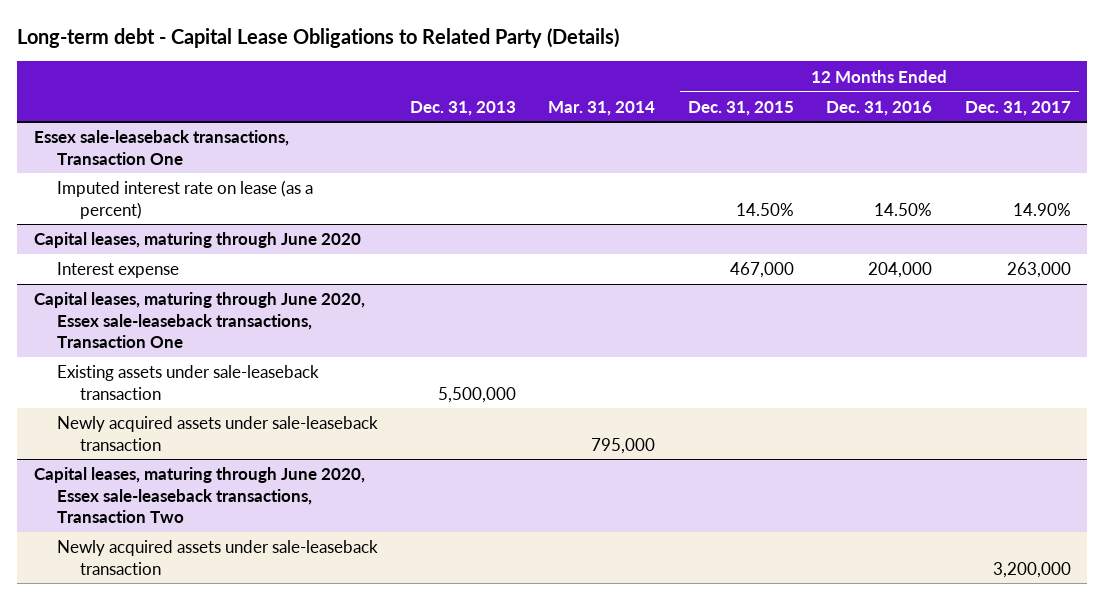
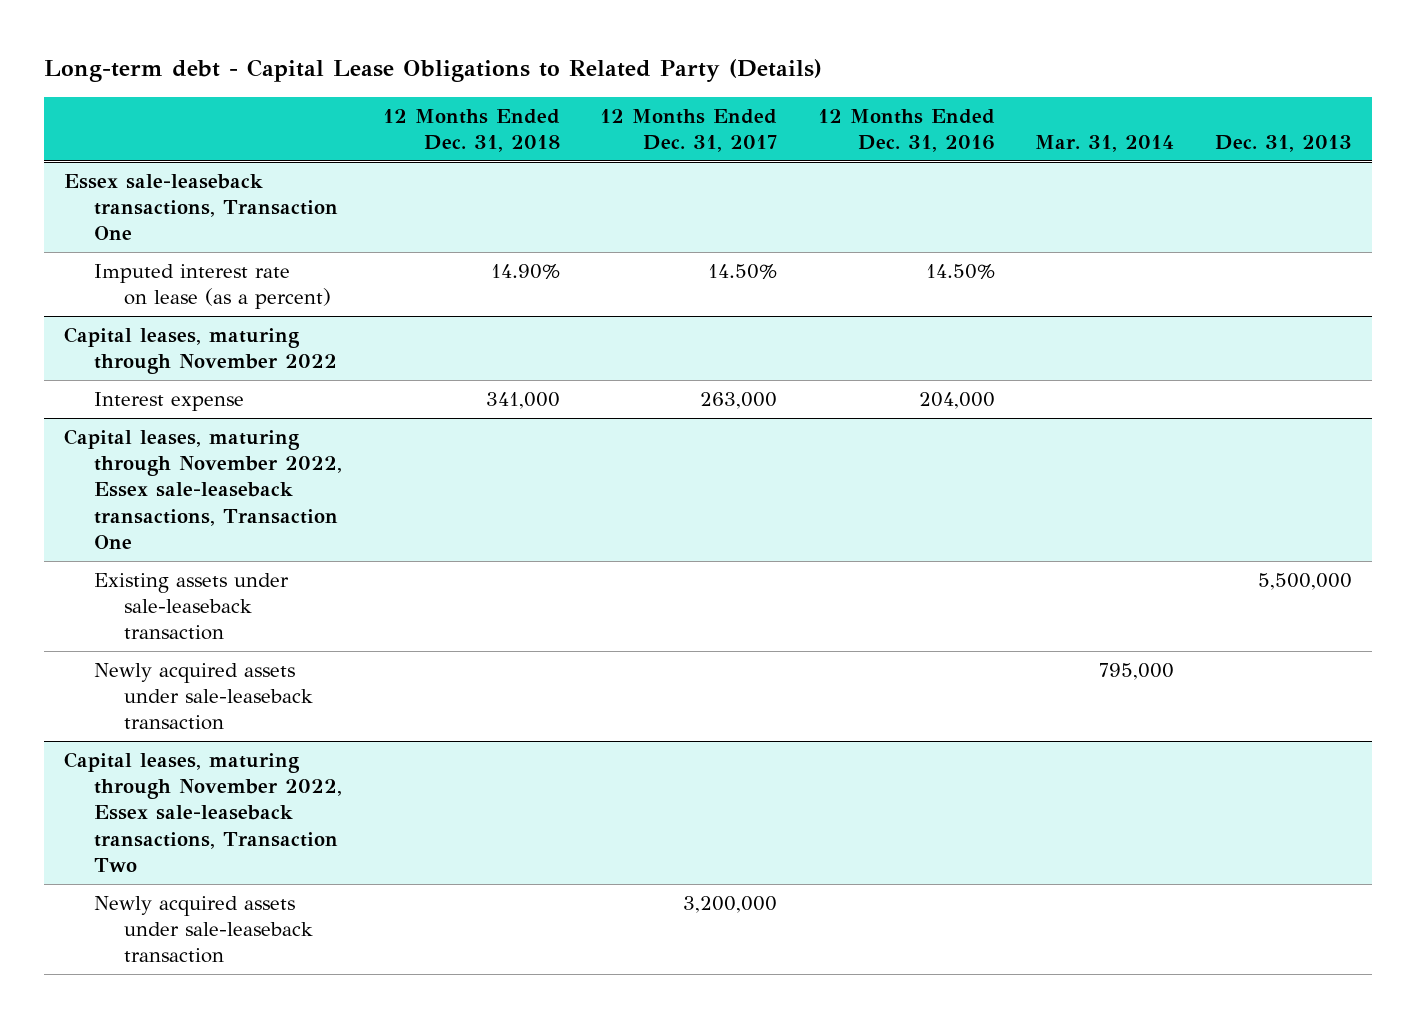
- | Dec. 31, 2013 | Mar. 31, 2014 | 12 Months Ended Dec. 31, 2015 | 12 Months Ended Dec. 31, 2016 | 12 Months Ended Dec. 31, 2017
+ | 12 Months Ended Dec. 31, 2018 | 12 Months Ended Dec. 31, 2017 | 12 Months Ended Dec. 31, 2016 | Mar. 31, 2014 | Dec. 31, 2013
@ Essex sale-leaseback transactions, Transaction One
- Imputed interest rate on lease (as a percent) | | | 14.50% | 14.50% | 14.90%
- Capital leases, maturing through June 2020
@ Essex sale-leaseback transactions, Transaction One
+ Imputed interest rate on lease (as a percent) | 14.90% | 14.50% | 14.50% | |
+ Capital leases, maturing through November 2022
- Capital leases, maturing through June 2020, Essex sale-leaseback transactions, Transaction One
+ Capital leases, maturing through November 2022, Essex sale-leaseback transactions, Transaction One
- Capital leases, maturing through June 2020, Essex sale-leaseback transactions, Transaction Two
+ Capital leases, maturing through November 2022, Essex sale-leaseback transactions, Transaction Two

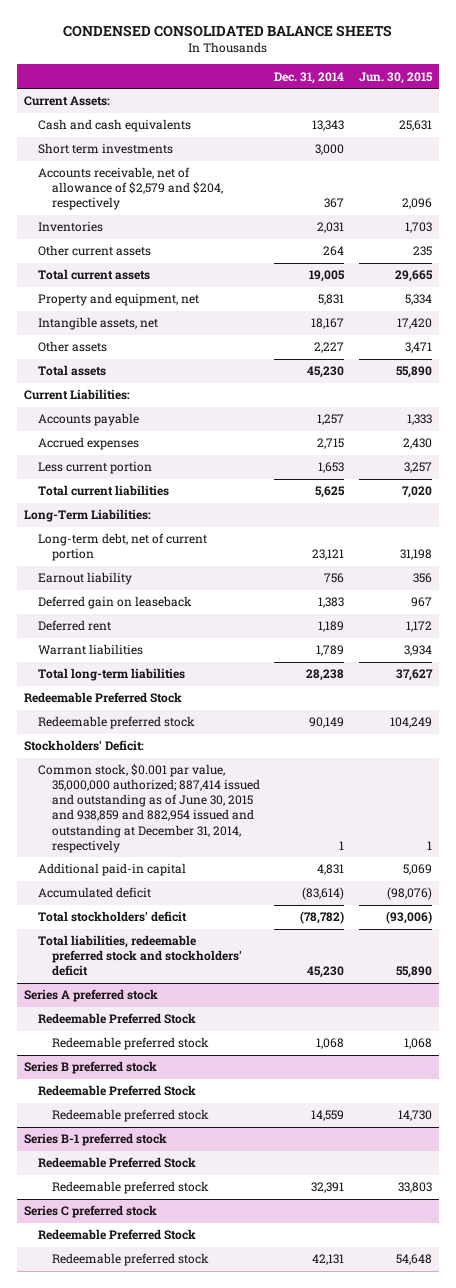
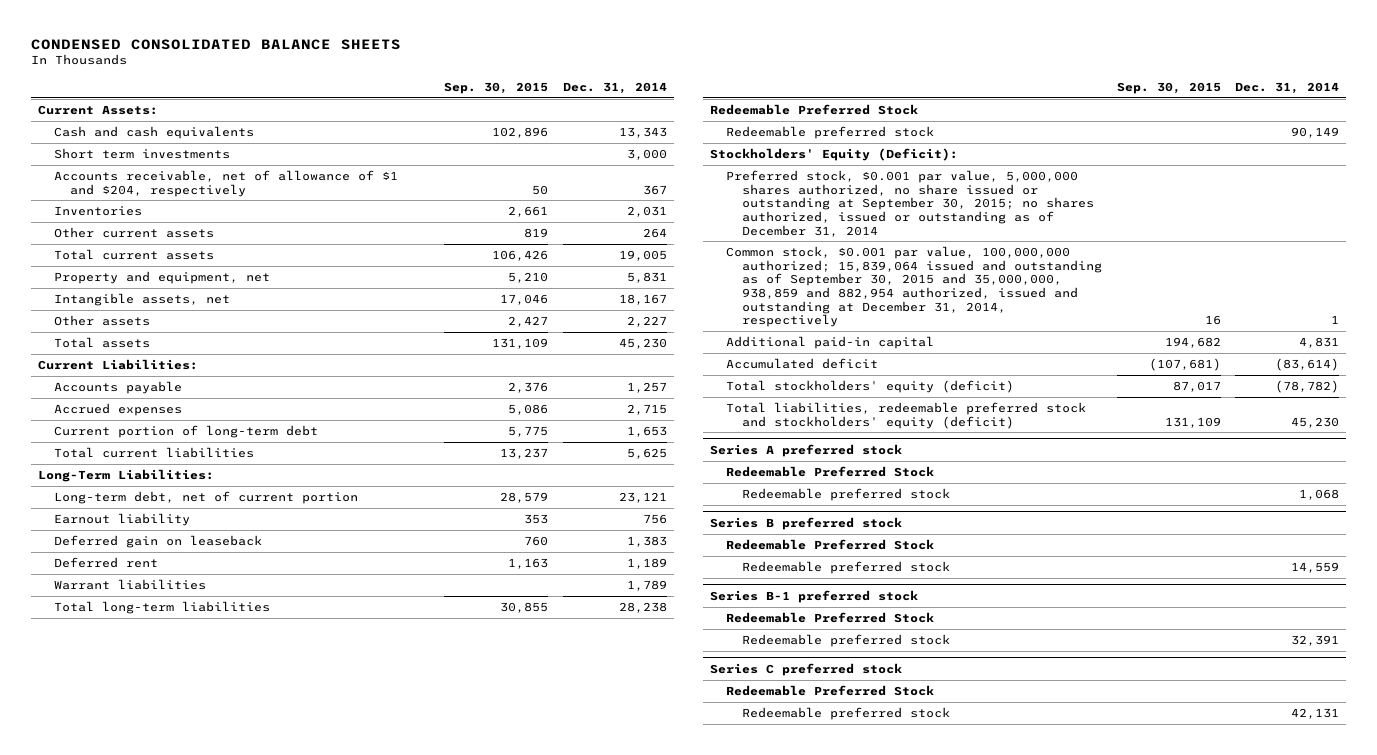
- | Dec. 31, 2014 | Jun. 30, 2015
+ | Sep. 30, 2015 | Dec. 31, 2014
- Accounts receivable, net of allowance of $2,579 and $204, respectively | 367 | 2,096
+ Accounts receivable, net of allowance of $1 and $204, respectively | 50 | 367
- Less current portion | 1,653 | 3,257
+ Current portion of long-term debt | 5,775 | 1,653
- Stockholders' Deficit:
- Common stock, $0.001 par value, 35,000,000 authorized; 887,414 issued and outstanding as of June 30, 2015 and 938,859 and 882,954 issued and outstanding at December 31, 2014, respectively | 1 | 1
+ Stockholders' Equity (Deficit):
+ Preferred stock, $0.001 par value, 5,000,000 shares authorized, no share issued or outstanding at September 30, 2015; no shares authorized, issued or outstanding as of December 31, 2014
+ Common stock, $0.001 par value, 100,000,000 authorized; 15,839,064 issued and outstanding as of September 30, 2015 and 35,000,000, 938,859 and 882,954 authorized, issued and outstanding at December 31, 2014, respectively | 16 | 1
- Total stockholders' deficit | (78,782) | (93,006)
- Total liabilities, redeemable preferred stock and stockholders' deficit | 45,230 | 55,890
+ Total stockholders' equity (deficit) | 87,017 | (78,782)
+ Total liabilities, redeemable preferred stock and stockholders' equity (deficit) | 131,109 | 45,230

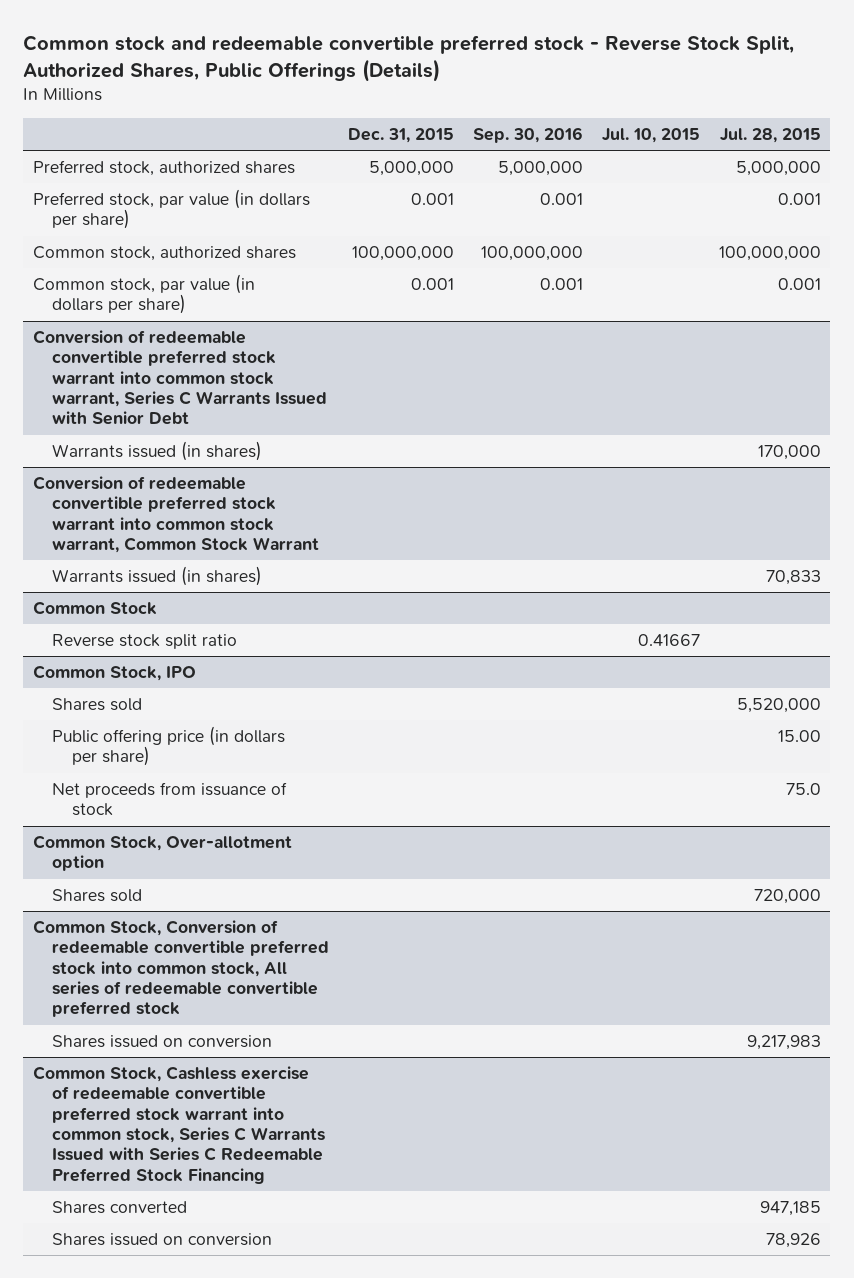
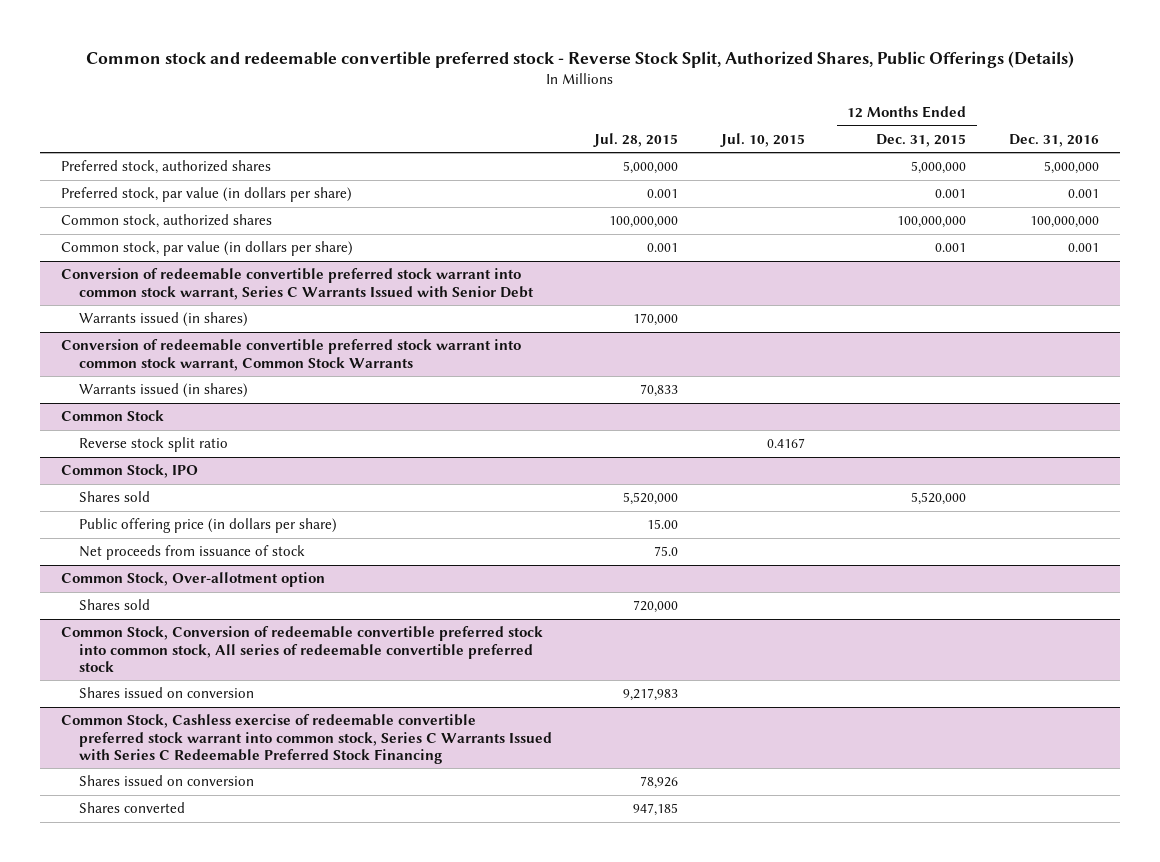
- | Dec. 31, 2015 | Sep. 30, 2016 | Jul. 10, 2015 | Jul. 28, 2015
+ | Jul. 28, 2015 | Jul. 10, 2015 | 12 Months Ended Dec. 31, 2015 | Dec. 31, 2016
- Conversion of redeemable convertible preferred stock warrant into common stock warrant, Common Stock Warrant
+ Conversion of redeemable convertible preferred stock warrant into common stock warrant, Common Stock Warrants
@ Common Stock
- Reverse stock split ratio | | | 0.41667 |
+ Reverse stock split ratio | | 0.4167 | |
@ Common Stock, Cashless exercise of redeemable convertible preferred stock warrant into common stock, Series C Warrants Issued with Series C Redeemable Preferred Stock Financing
moved down: Shares converted | 947,185 | | |

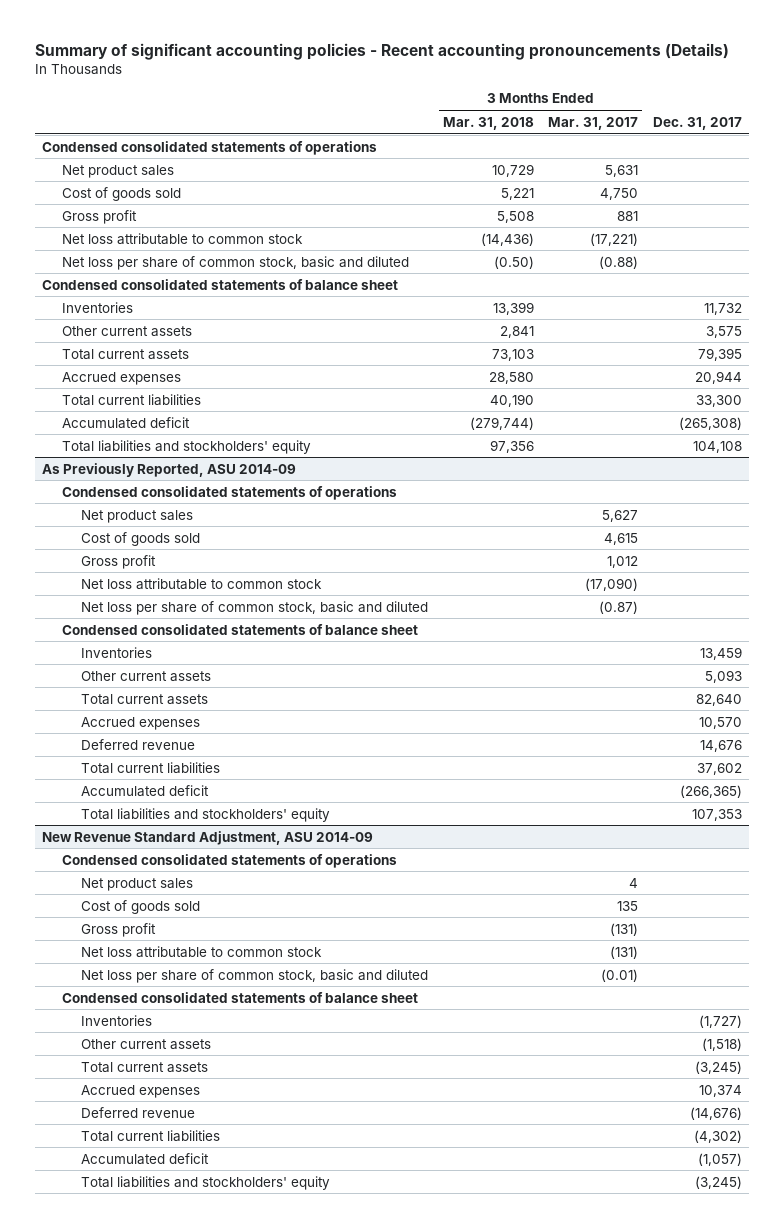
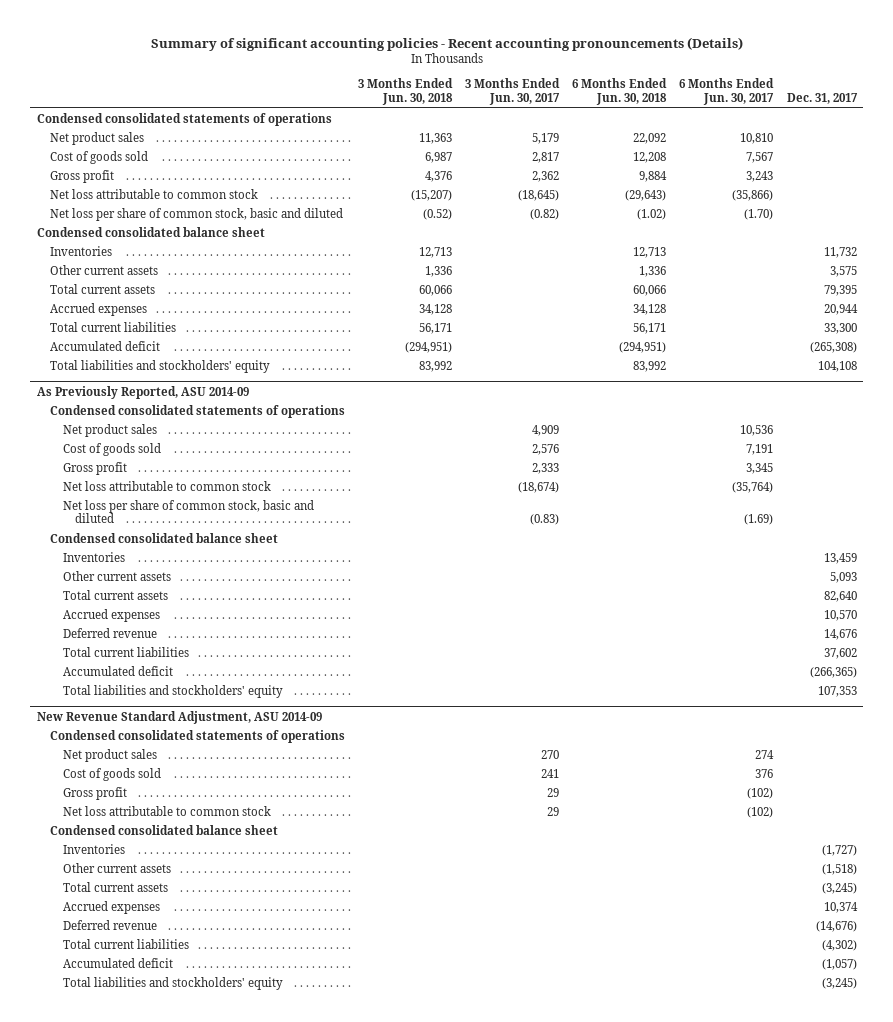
- | 3 Months Ended Mar. 31, 2018 | 3 Months Ended Mar. 31, 2017 | Dec. 31, 2017
+ | 3 Months Ended Jun. 30, 2018 | 3 Months Ended Jun. 30, 2017 | 6 Months Ended Jun. 30, 2018 | 6 Months Ended Jun. 30, 2017 | Dec. 31, 2017
- Condensed consolidated statements of balance sheet
+ Condensed consolidated balance sheet
@ As Previously Reported, ASU 2014-09
- Condensed consolidated statements of balance sheet
+ Condensed consolidated balance sheet
@ New Revenue Standard Adjustment, ASU 2014-09
- Net loss per share of common stock, basic and diluted | | (0.01) |
- Condensed consolidated statements of balance sheet
+ Condensed consolidated balance sheet

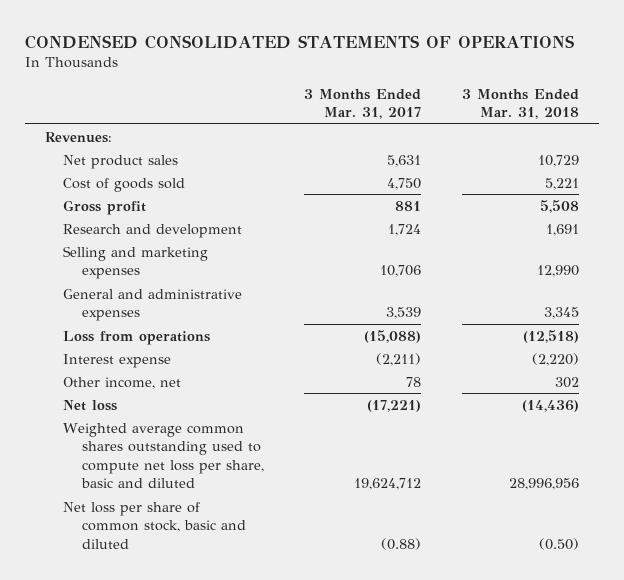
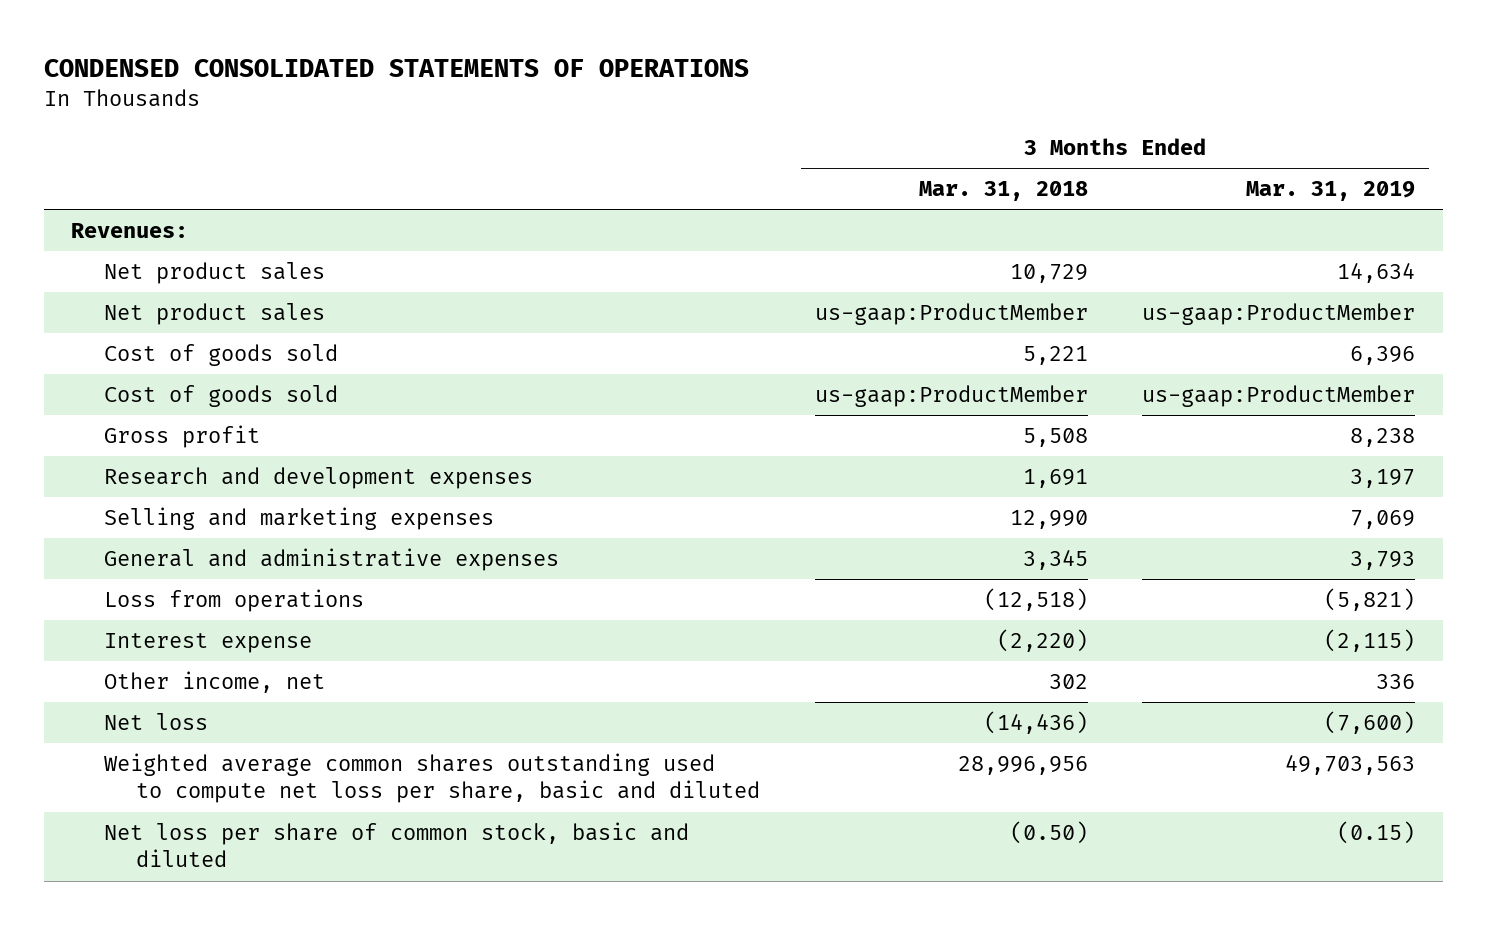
- | 3 Months Ended Mar. 31, 2017 | 3 Months Ended Mar. 31, 2018
+ | 3 Months Ended Mar. 31, 2018 | 3 Months Ended Mar. 31, 2019
+ Net product sales | us-gaap:ProductMember | us-gaap:ProductMember
+ Cost of goods sold | us-gaap:ProductMember | us-gaap:ProductMember
- Research and development | 1,724 | 1,691
+ Research and development expenses | 1,691 | 3,197

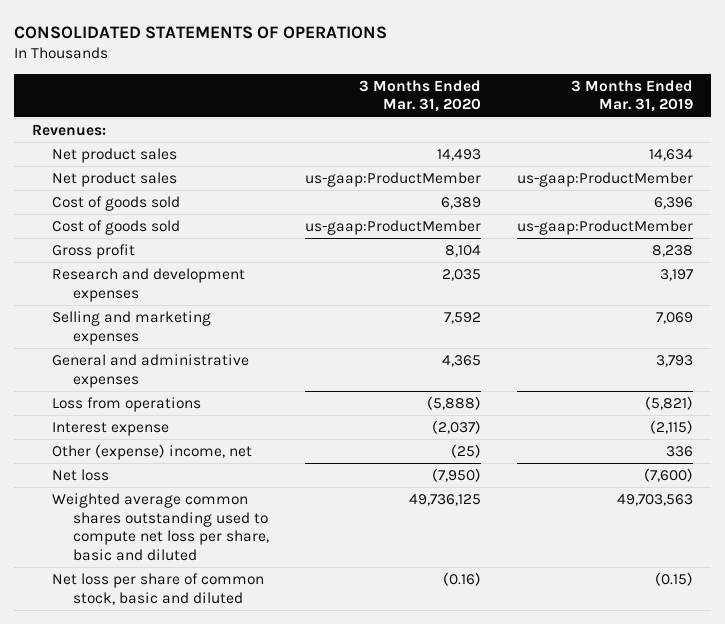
- CONDENSED CONSOLIDATED STATEMENTS OF OPERATIONS
+ CONSOLIDATED STATEMENTS OF OPERATIONS
- | 3 Months Ended Mar. 31, 2018 | 3 Months Ended Mar. 31, 2019
+ | 3 Months Ended Mar. 31, 2020 | 3 Months Ended Mar. 31, 2019
- Other income, net | 302 | 336
+ Other (expense) income, net | (25) | 336

